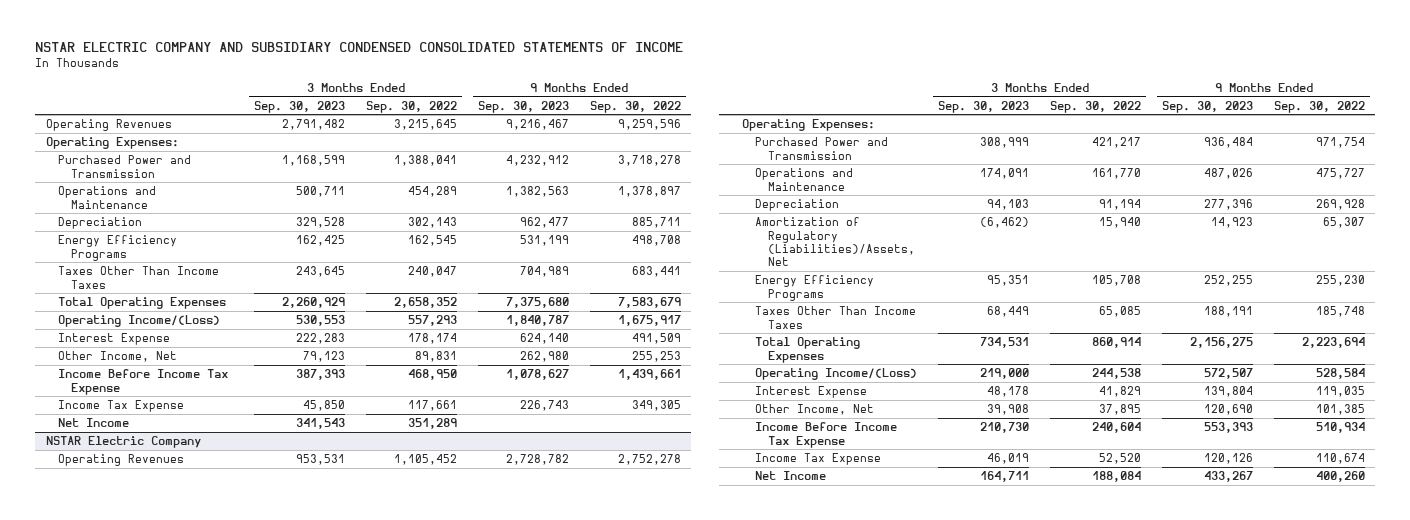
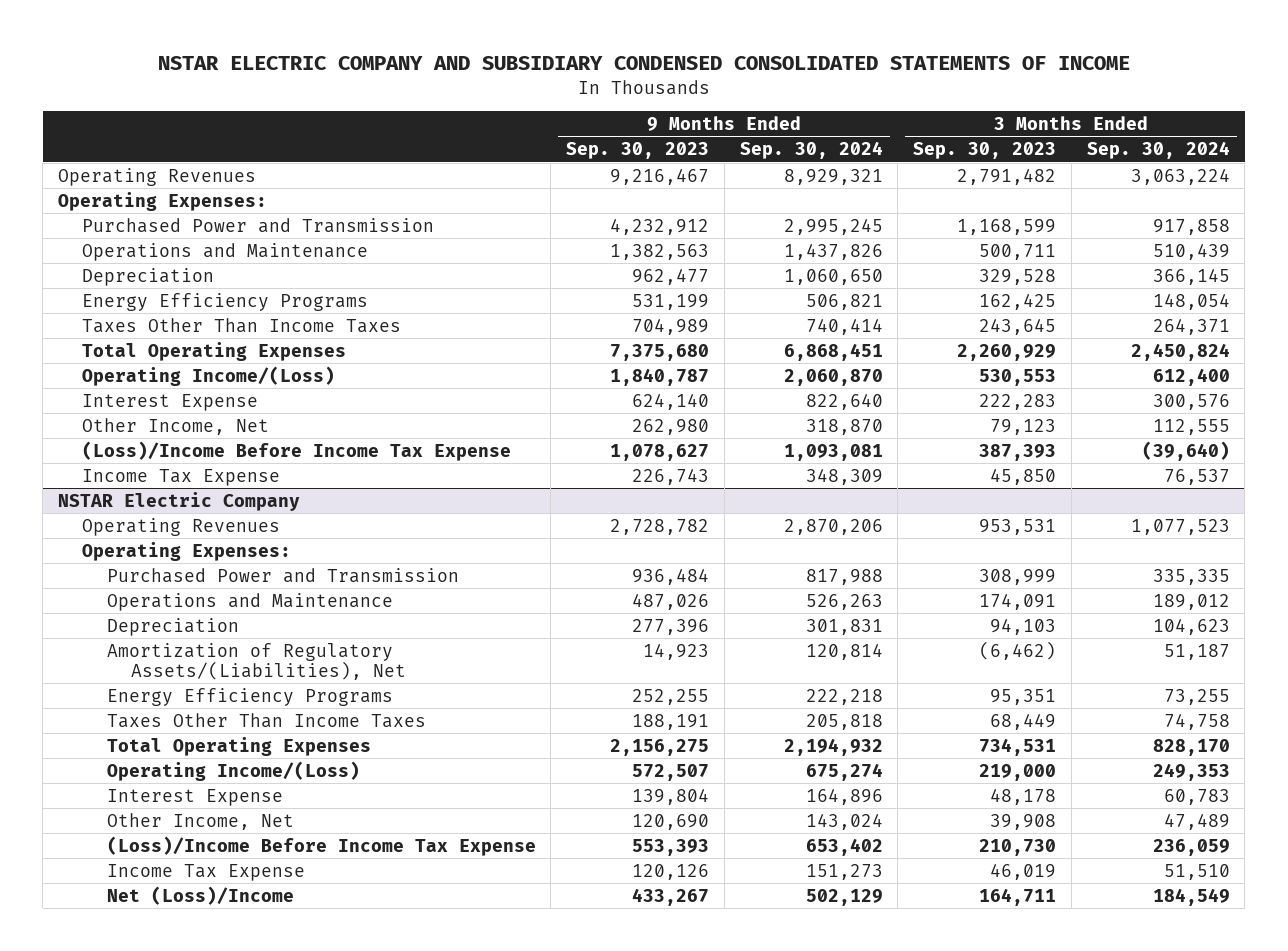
- | 3 Months Ended Sep. 30, 2023 | 3 Months Ended Sep. 30, 2022 | 9 Months Ended Sep. 30, 2023 | 9 Months Ended Sep. 30, 2022
+ | 9 Months Ended Sep. 30, 2023 | 9 Months Ended Sep. 30, 2024 | 3 Months Ended Sep. 30, 2023 | 3 Months Ended Sep. 30, 2024
- Income Before Income Tax Expense | 387,393 | 468,950 | 1,078,627 | 1,439,661
+ (Loss)/Income Before Income Tax Expense | 1,078,627 | 1,093,081 | 387,393 | (39,640)
- Net Income | 341,543 | 351,289 | |
@ NSTAR Electric Company
- Amortization of Regulatory (Liabilities)/Assets, Net | (6,462) | 15,940 | 14,923 | 65,307
+ Amortization of Regulatory Assets/(Liabilities), Net | 14,923 | 120,814 | (6,462) | 51,187
- Income Before Income Tax Expense | 210,730 | 240,604 | 553,393 | 510,934
+ (Loss)/Income Before Income Tax Expense | 553,393 | 653,402 | 210,730 | 236,059
- Net Income | 164,711 | 188,084 | 433,267 | 400,260
+ Net (Loss)/Income | 433,267 | 502,129 | 164,711 | 184,549

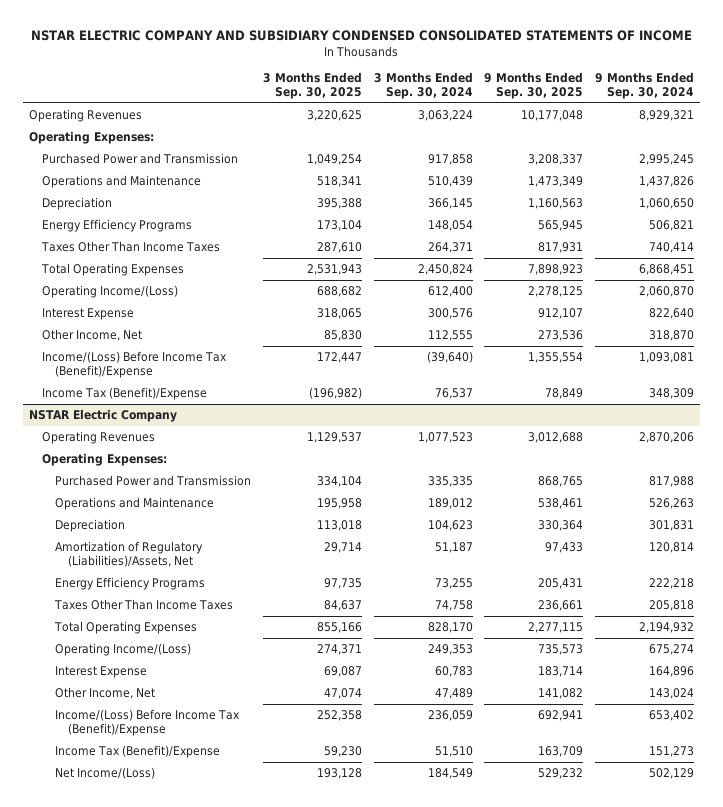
- | 9 Months Ended Sep. 30, 2023 | 9 Months Ended Sep. 30, 2024 | 3 Months Ended Sep. 30, 2023 | 3 Months Ended Sep. 30, 2024
+ | 3 Months Ended Sep. 30, 2025 | 3 Months Ended Sep. 30, 2024 | 9 Months Ended Sep. 30, 2025 | 9 Months Ended Sep. 30, 2024
- (Loss)/Income Before Income Tax Expense | 1,078,627 | 1,093,081 | 387,393 | (39,640)
- Income Tax Expense | 226,743 | 348,309 | 45,850 | 76,537
+ Income/(Loss) Before Income Tax (Benefit)/Expense | 172,447 | (39,640) | 1,355,554 | 1,093,081
+ Income Tax (Benefit)/Expense | (196,982) | 76,537 | 78,849 | 348,309
@ NSTAR Electric Company
- Amortization of Regulatory Assets/(Liabilities), Net | 14,923 | 120,814 | (6,462) | 51,187
+ Amortization of Regulatory (Liabilities)/Assets, Net | 29,714 | 51,187 | 97,433 | 120,814
- (Loss)/Income Before Income Tax Expense | 553,393 | 653,402 | 210,730 | 236,059
- Income Tax Expense | 120,126 | 151,273 | 46,019 | 51,510
- Net (Loss)/Income | 433,267 | 502,129 | 164,711 | 184,549
+ Income/(Loss) Before Income Tax (Benefit)/Expense | 252,358 | 236,059 | 692,941 | 653,402
+ Income Tax (Benefit)/Expense | 59,230 | 51,510 | 163,709 | 151,273
+ Net Income/(Loss) | 193,128 | 184,549 | 529,232 | 502,129

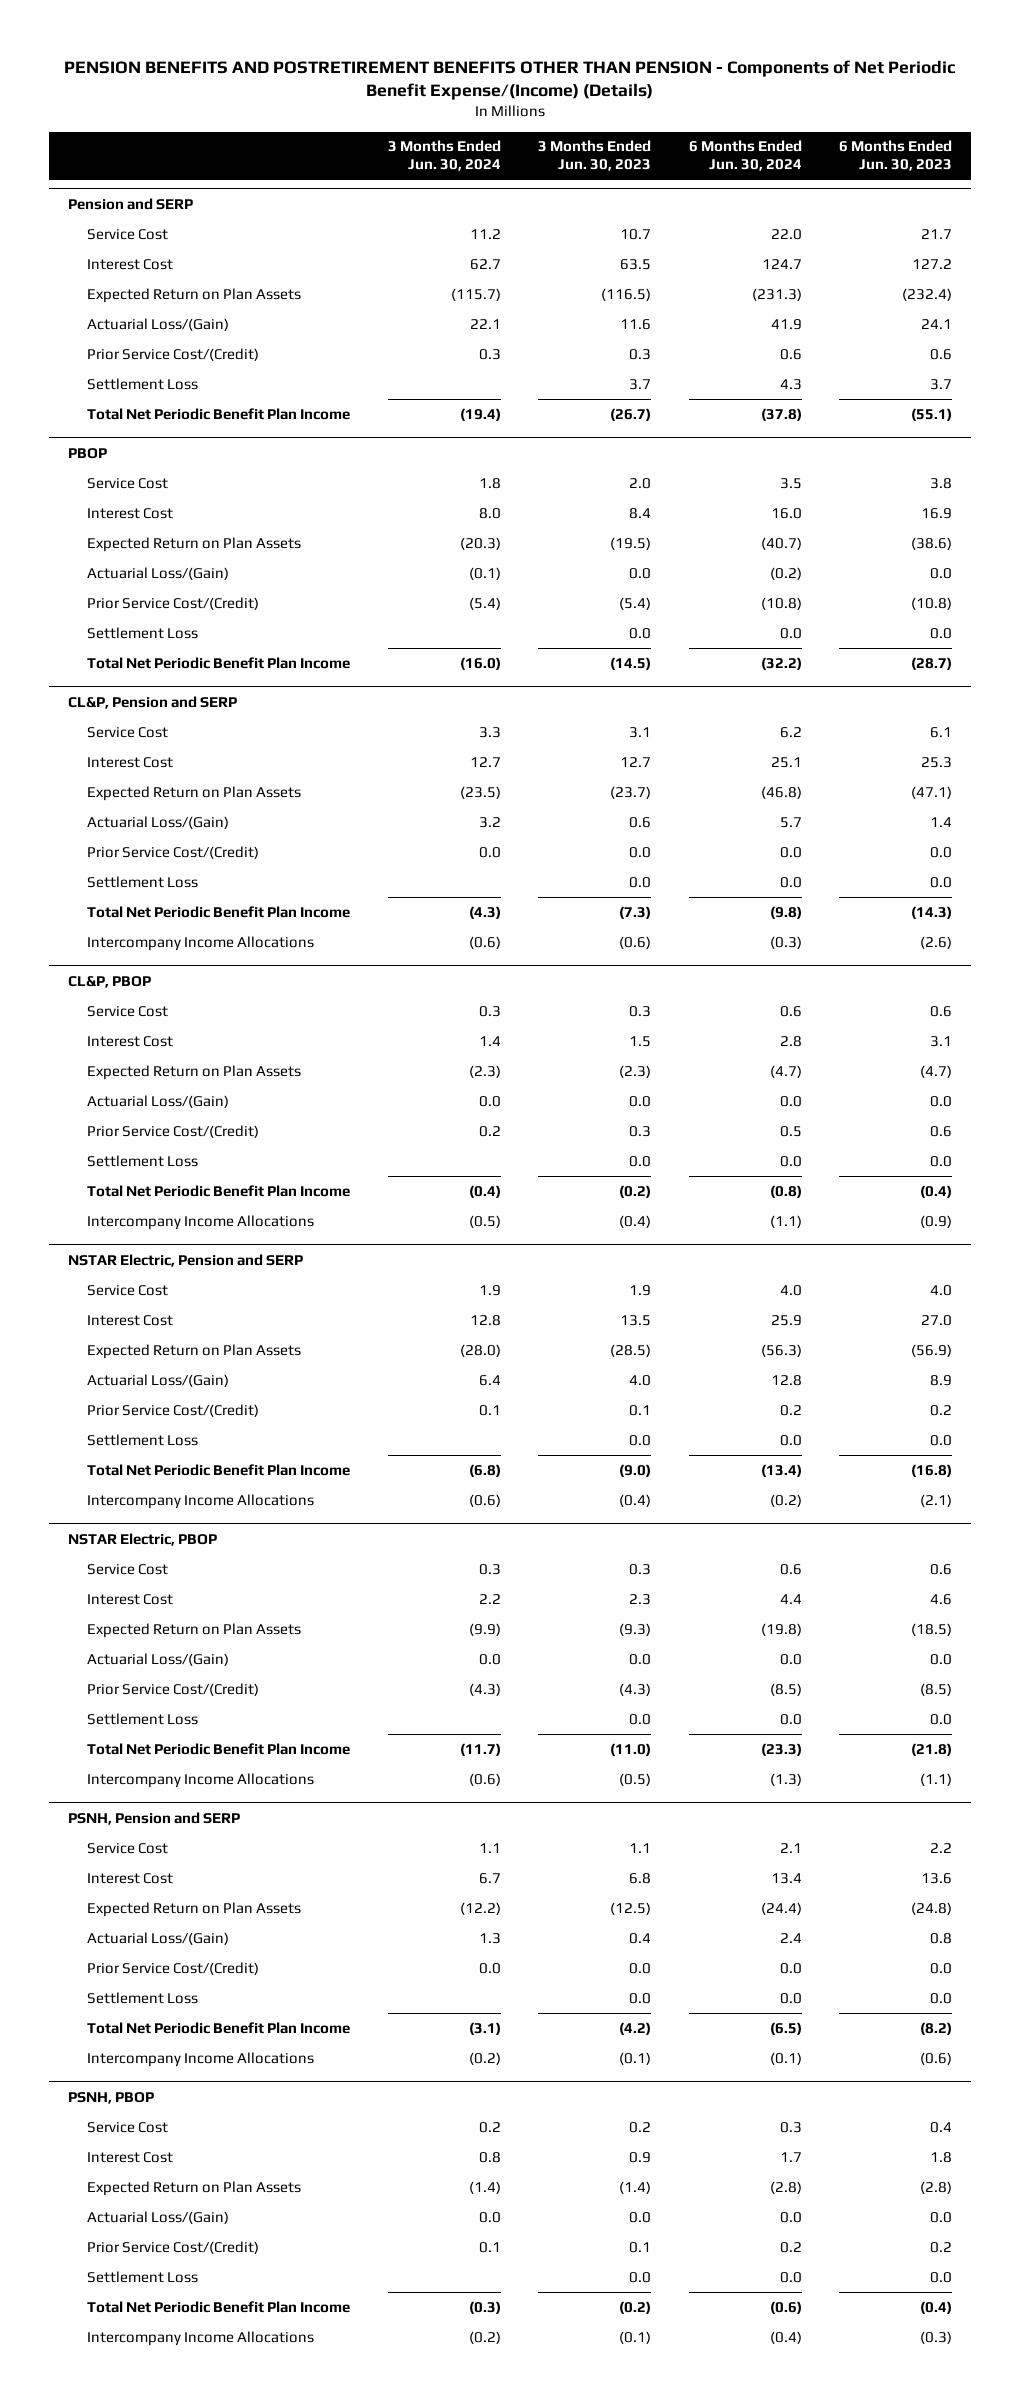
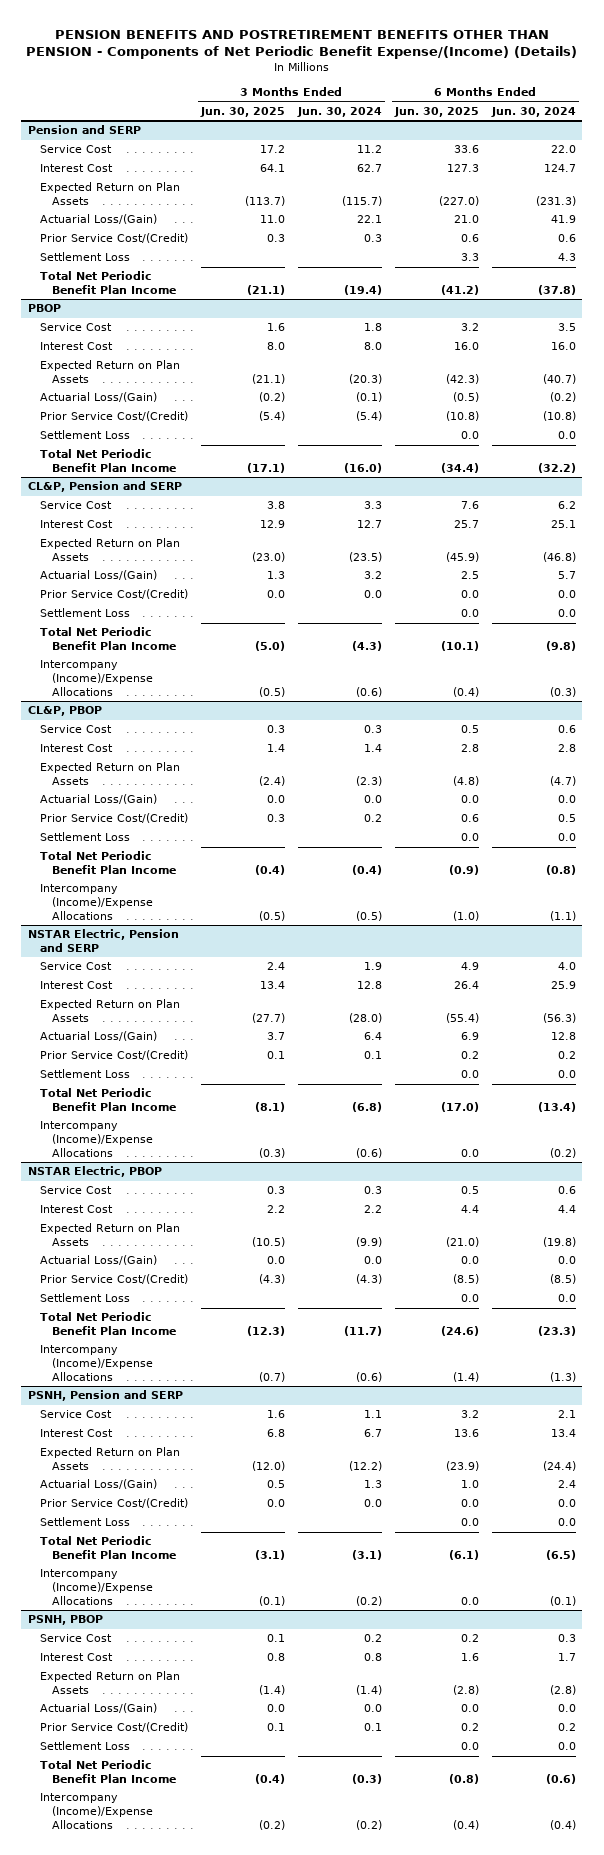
- | 3 Months Ended Jun. 30, 2024 | 3 Months Ended Jun. 30, 2023 | 6 Months Ended Jun. 30, 2024 | 6 Months Ended Jun. 30, 2023
+ | 3 Months Ended Jun. 30, 2025 | 3 Months Ended Jun. 30, 2024 | 6 Months Ended Jun. 30, 2025 | 6 Months Ended Jun. 30, 2024
@ CL&P, Pension and SERP
- Intercompany Income Allocations | (0.6) | (0.6) | (0.3) | (2.6)
+ Intercompany (Income)/Expense Allocations | (0.5) | (0.6) | (0.4) | (0.3)
@ CL&P, PBOP
- Intercompany Income Allocations | (0.5) | (0.4) | (1.1) | (0.9)
+ Intercompany (Income)/Expense Allocations | (0.5) | (0.5) | (1.0) | (1.1)
@ NSTAR Electric, Pension and SERP
- Intercompany Income Allocations | (0.6) | (0.4) | (0.2) | (2.1)
+ Intercompany (Income)/Expense Allocations | (0.3) | (0.6) | 0.0 | (0.2)
@ NSTAR Electric, PBOP
- Intercompany Income Allocations | (0.6) | (0.5) | (1.3) | (1.1)
+ Intercompany (Income)/Expense Allocations | (0.7) | (0.6) | (1.4) | (1.3)
@ PSNH, Pension and SERP
- Intercompany Income Allocations | (0.2) | (0.1) | (0.1) | (0.6)
+ Intercompany (Income)/Expense Allocations | (0.1) | (0.2) | 0.0 | (0.1)
@ PSNH, PBOP
- Intercompany Income Allocations | (0.2) | (0.1) | (0.4) | (0.3)
+ Intercompany (Income)/Expense Allocations | (0.2) | (0.2) | (0.4) | (0.4)

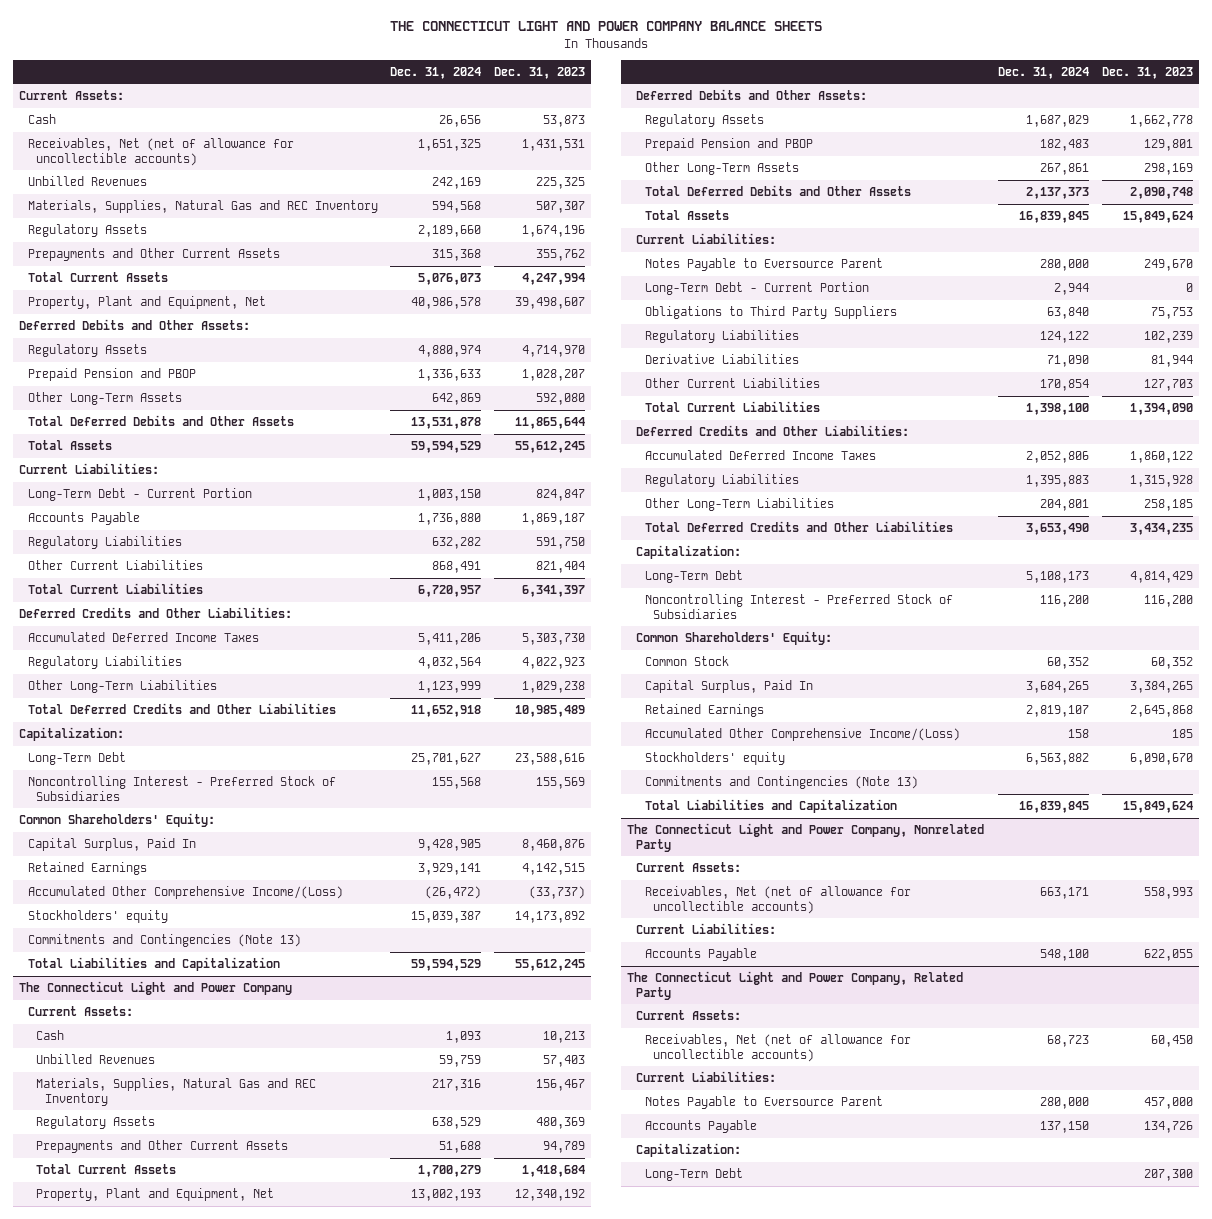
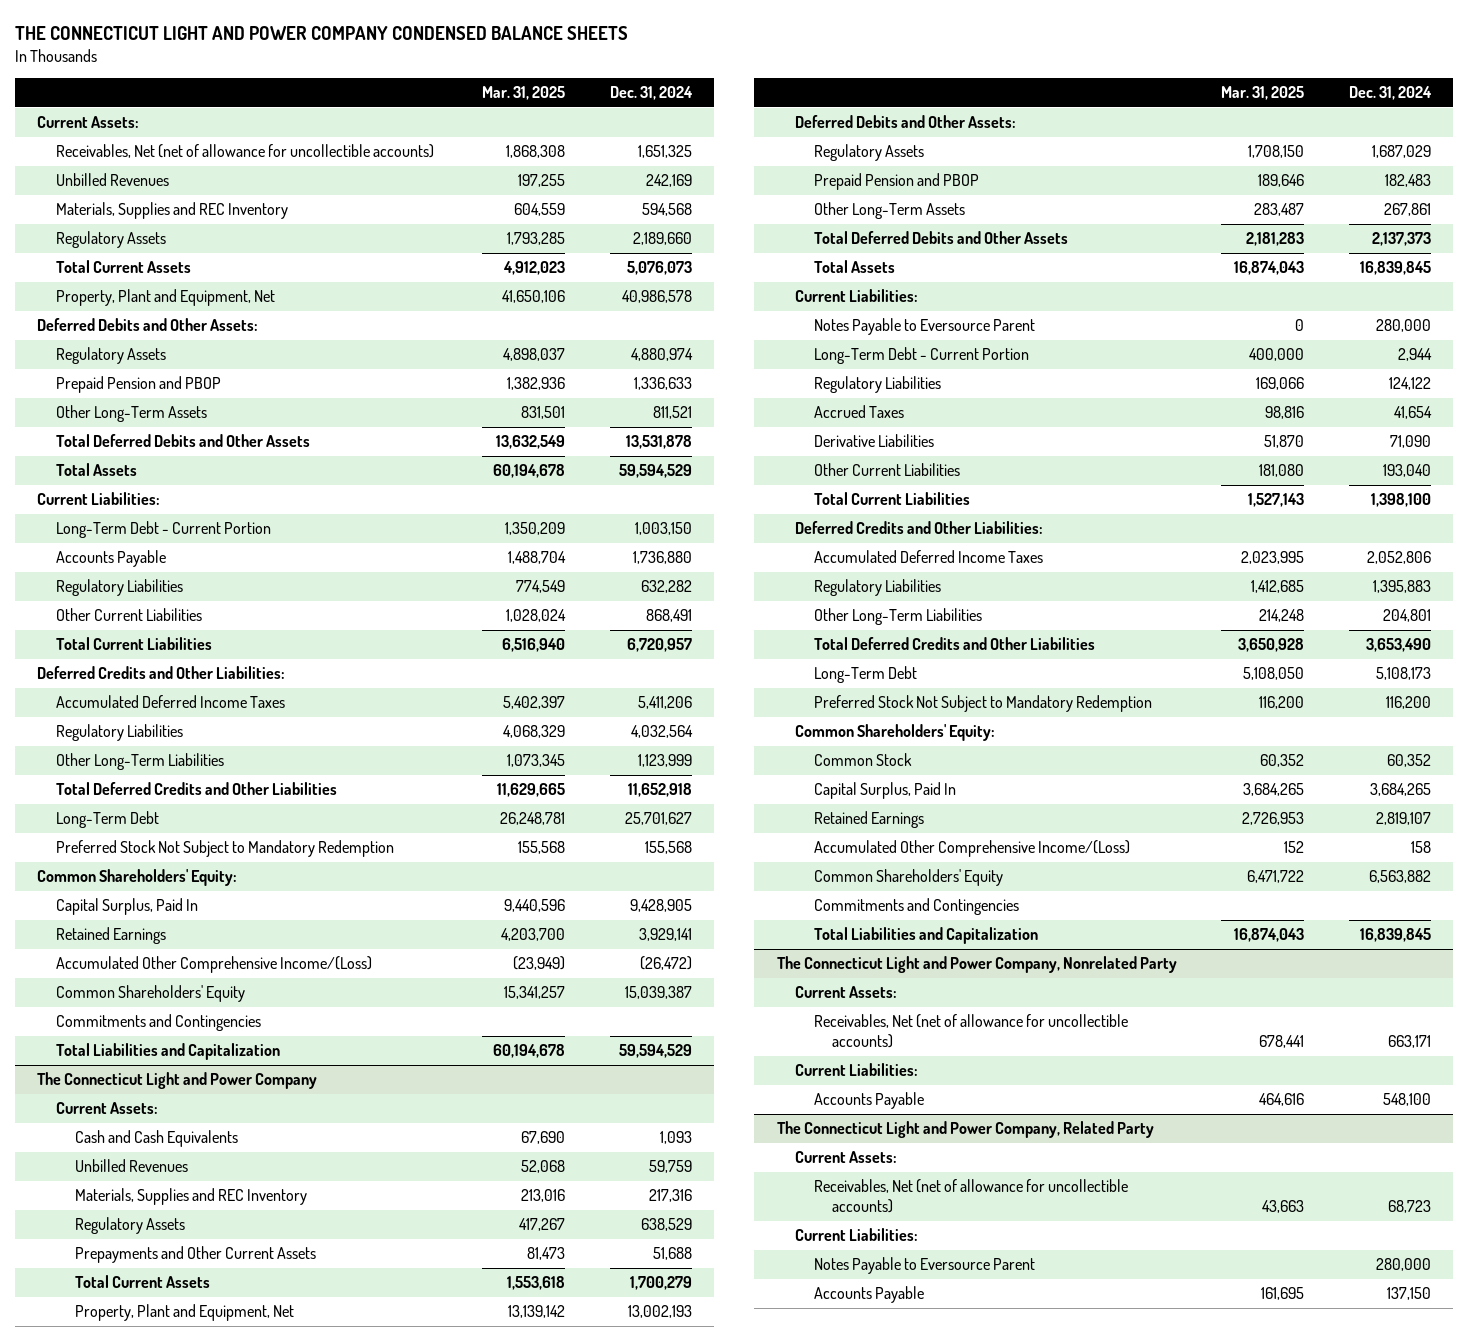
- THE CONNECTICUT LIGHT AND POWER COMPANY BALANCE SHEETS
+ THE CONNECTICUT LIGHT AND POWER COMPANY CONDENSED BALANCE SHEETS
- | Dec. 31, 2024 | Dec. 31, 2023
+ | Mar. 31, 2025 | Dec. 31, 2024
- Cash | 26,656 | 53,873
- Materials, Supplies, Natural Gas and REC Inventory | 594,568 | 507,307
+ Materials, Supplies and REC Inventory | 604,559 | 594,568
- Prepayments and Other Current Assets | 315,368 | 355,762
- Other Long-Term Assets | 642,869 | 592,080
+ Other Long-Term Assets | 831,501 | 811,521
- Capitalization:
- Noncontrolling Interest - Preferred Stock of Subsidiaries | 155,568 | 155,569
+ Preferred Stock Not Subject to Mandatory Redemption | 155,568 | 155,568
- Stockholders' equity | 15,039,387 | 14,173,892
- Commitments and Contingencies (Note 13)
+ Common Shareholders' Equity | 15,341,257 | 15,039,387
+ Commitments and Contingencies
@ The Connecticut Light and Power Company
- Cash | 1,093 | 10,213
+ Cash and Cash Equivalents | 67,690 | 1,093
- Materials, Supplies, Natural Gas and REC Inventory | 217,316 | 156,467
+ Materials, Supplies and REC Inventory | 213,016 | 217,316
- Obligations to Third Party Suppliers | 63,840 | 75,753
+ Accrued Taxes | 98,816 | 41,654
- Other Current Liabilities | 170,854 | 127,703
+ Other Current Liabilities | 181,080 | 193,040
- Capitalization:
- Noncontrolling Interest - Preferred Stock of Subsidiaries | 116,200 | 116,200
+ Preferred Stock Not Subject to Mandatory Redemption | 116,200 | 116,200
- Stockholders' equity | 6,563,882 | 6,090,670
- Commitments and Contingencies (Note 13)
+ Common Shareholders' Equity | 6,471,722 | 6,563,882
+ Commitments and Contingencies
@ The Connecticut Light and Power Company, Related Party
- Capitalization:
- Long-Term Debt | | 207,300

